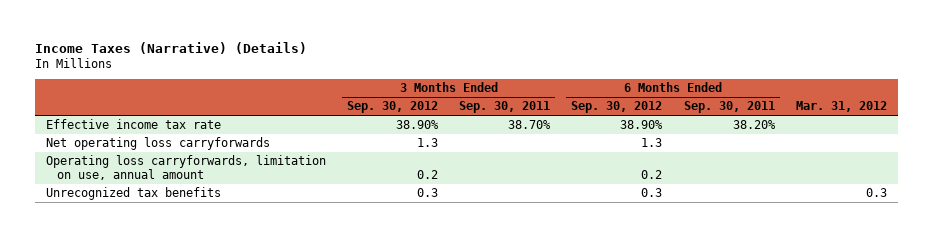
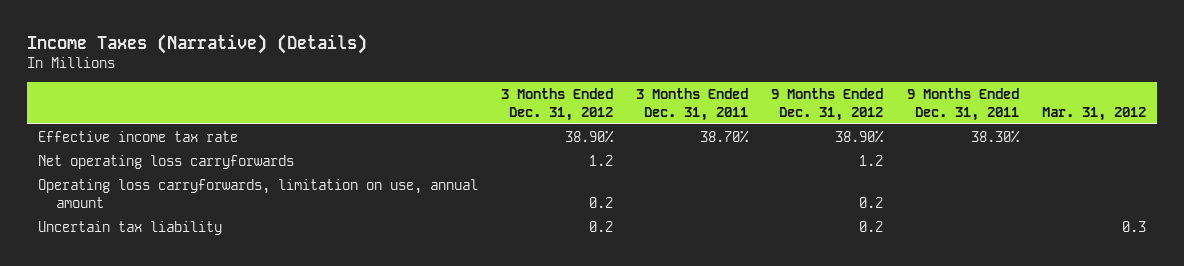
- | 3 Months Ended Sep. 30, 2012 | 3 Months Ended Sep. 30, 2011 | 6 Months Ended Sep. 30, 2012 | 6 Months Ended Sep. 30, 2011 | Mar. 31, 2012
+ | 3 Months Ended Dec. 31, 2012 | 3 Months Ended Dec. 31, 2011 | 9 Months Ended Dec. 31, 2012 | 9 Months Ended Dec. 31, 2011 | Mar. 31, 2012
- Unrecognized tax benefits | 0.3 | | 0.3 | | 0.3
+ Uncertain tax liability | 0.2 | | 0.2 | | 0.3

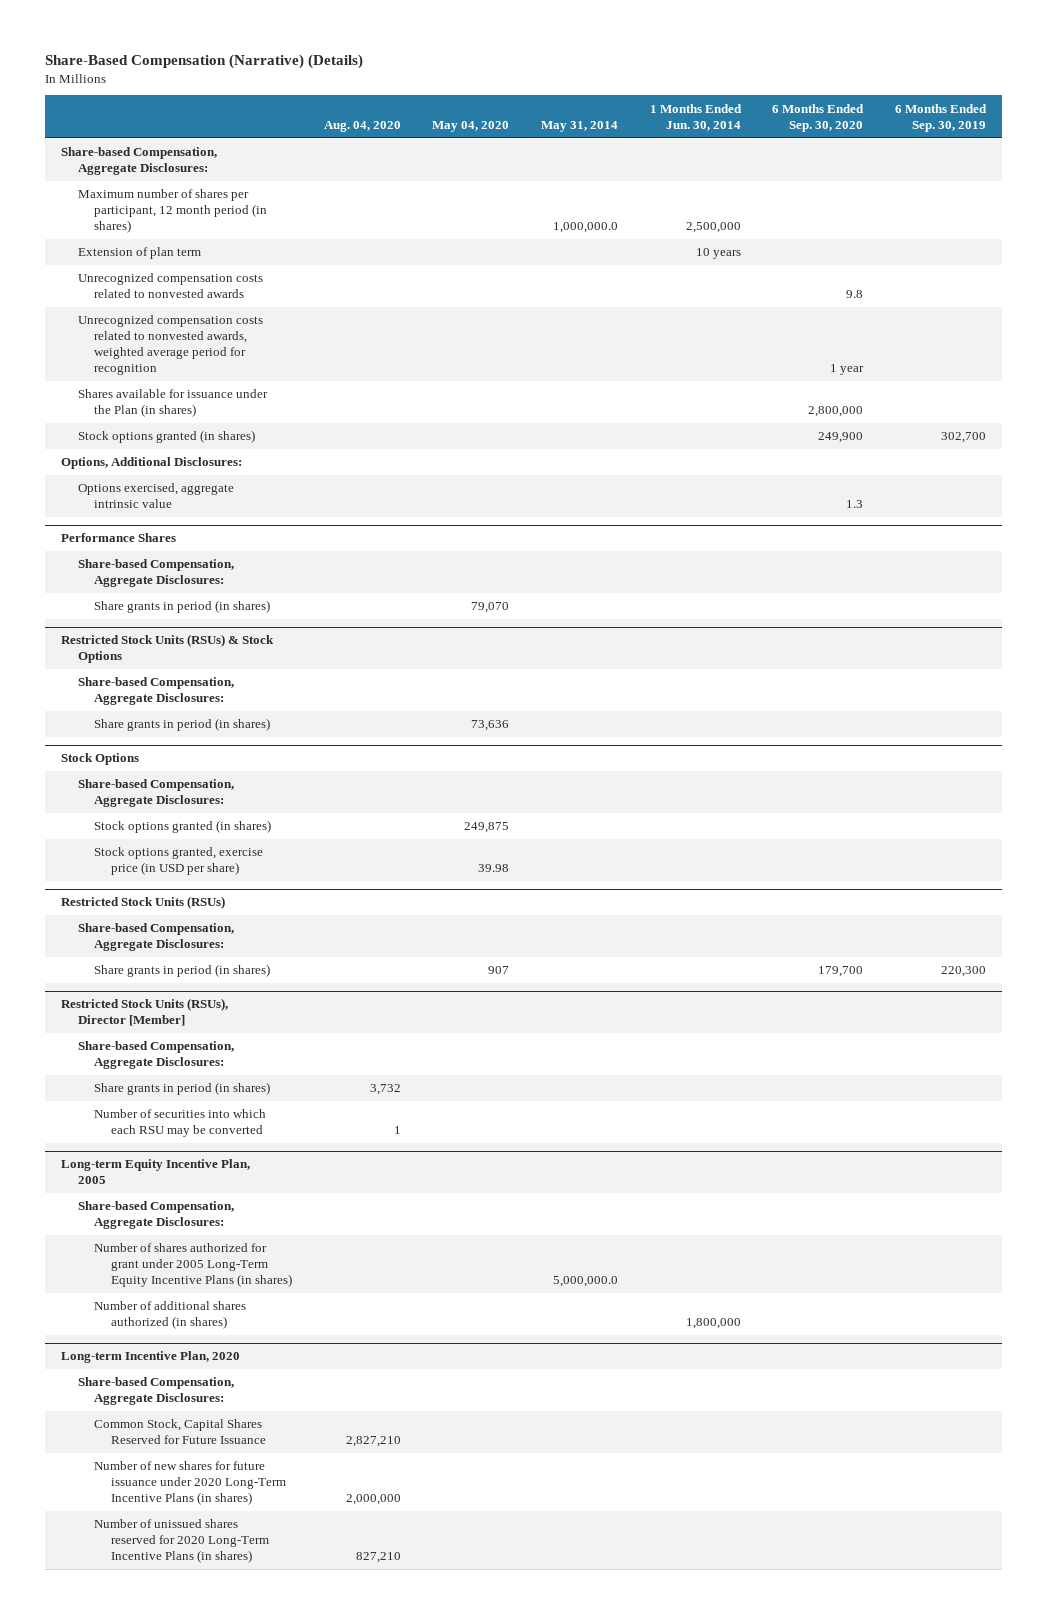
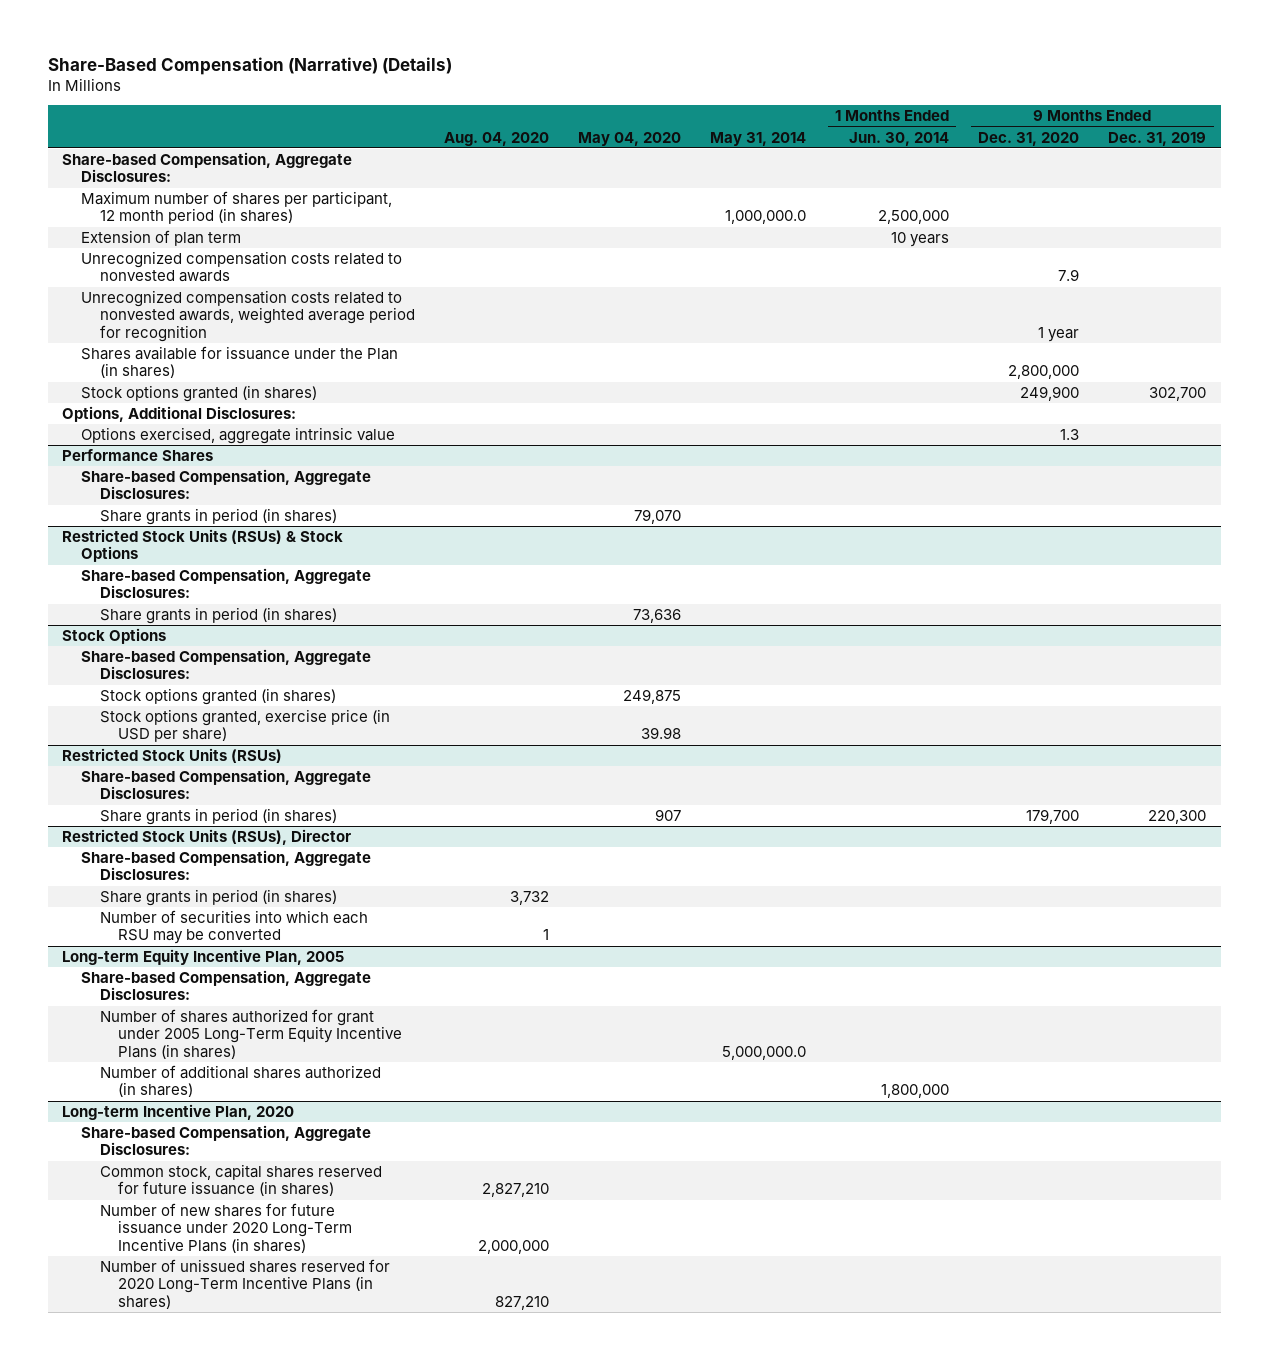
- | Aug. 04, 2020 | May 04, 2020 | May 31, 2014 | 1 Months Ended Jun. 30, 2014 | 6 Months Ended Sep. 30, 2020 | 6 Months Ended Sep. 30, 2019
+ | Aug. 04, 2020 | May 04, 2020 | May 31, 2014 | 1 Months Ended Jun. 30, 2014 | 9 Months Ended Dec. 31, 2020 | 9 Months Ended Dec. 31, 2019
- Restricted Stock Units (RSUs), Director [Member]
+ Restricted Stock Units (RSUs), Director
@ Long-term Incentive Plan, 2020
- Common Stock, Capital Shares Reserved for Future Issuance | 2,827,210 | | | | |
+ Common stock, capital shares reserved for future issuance (in shares) | 2,827,210 | | | | |

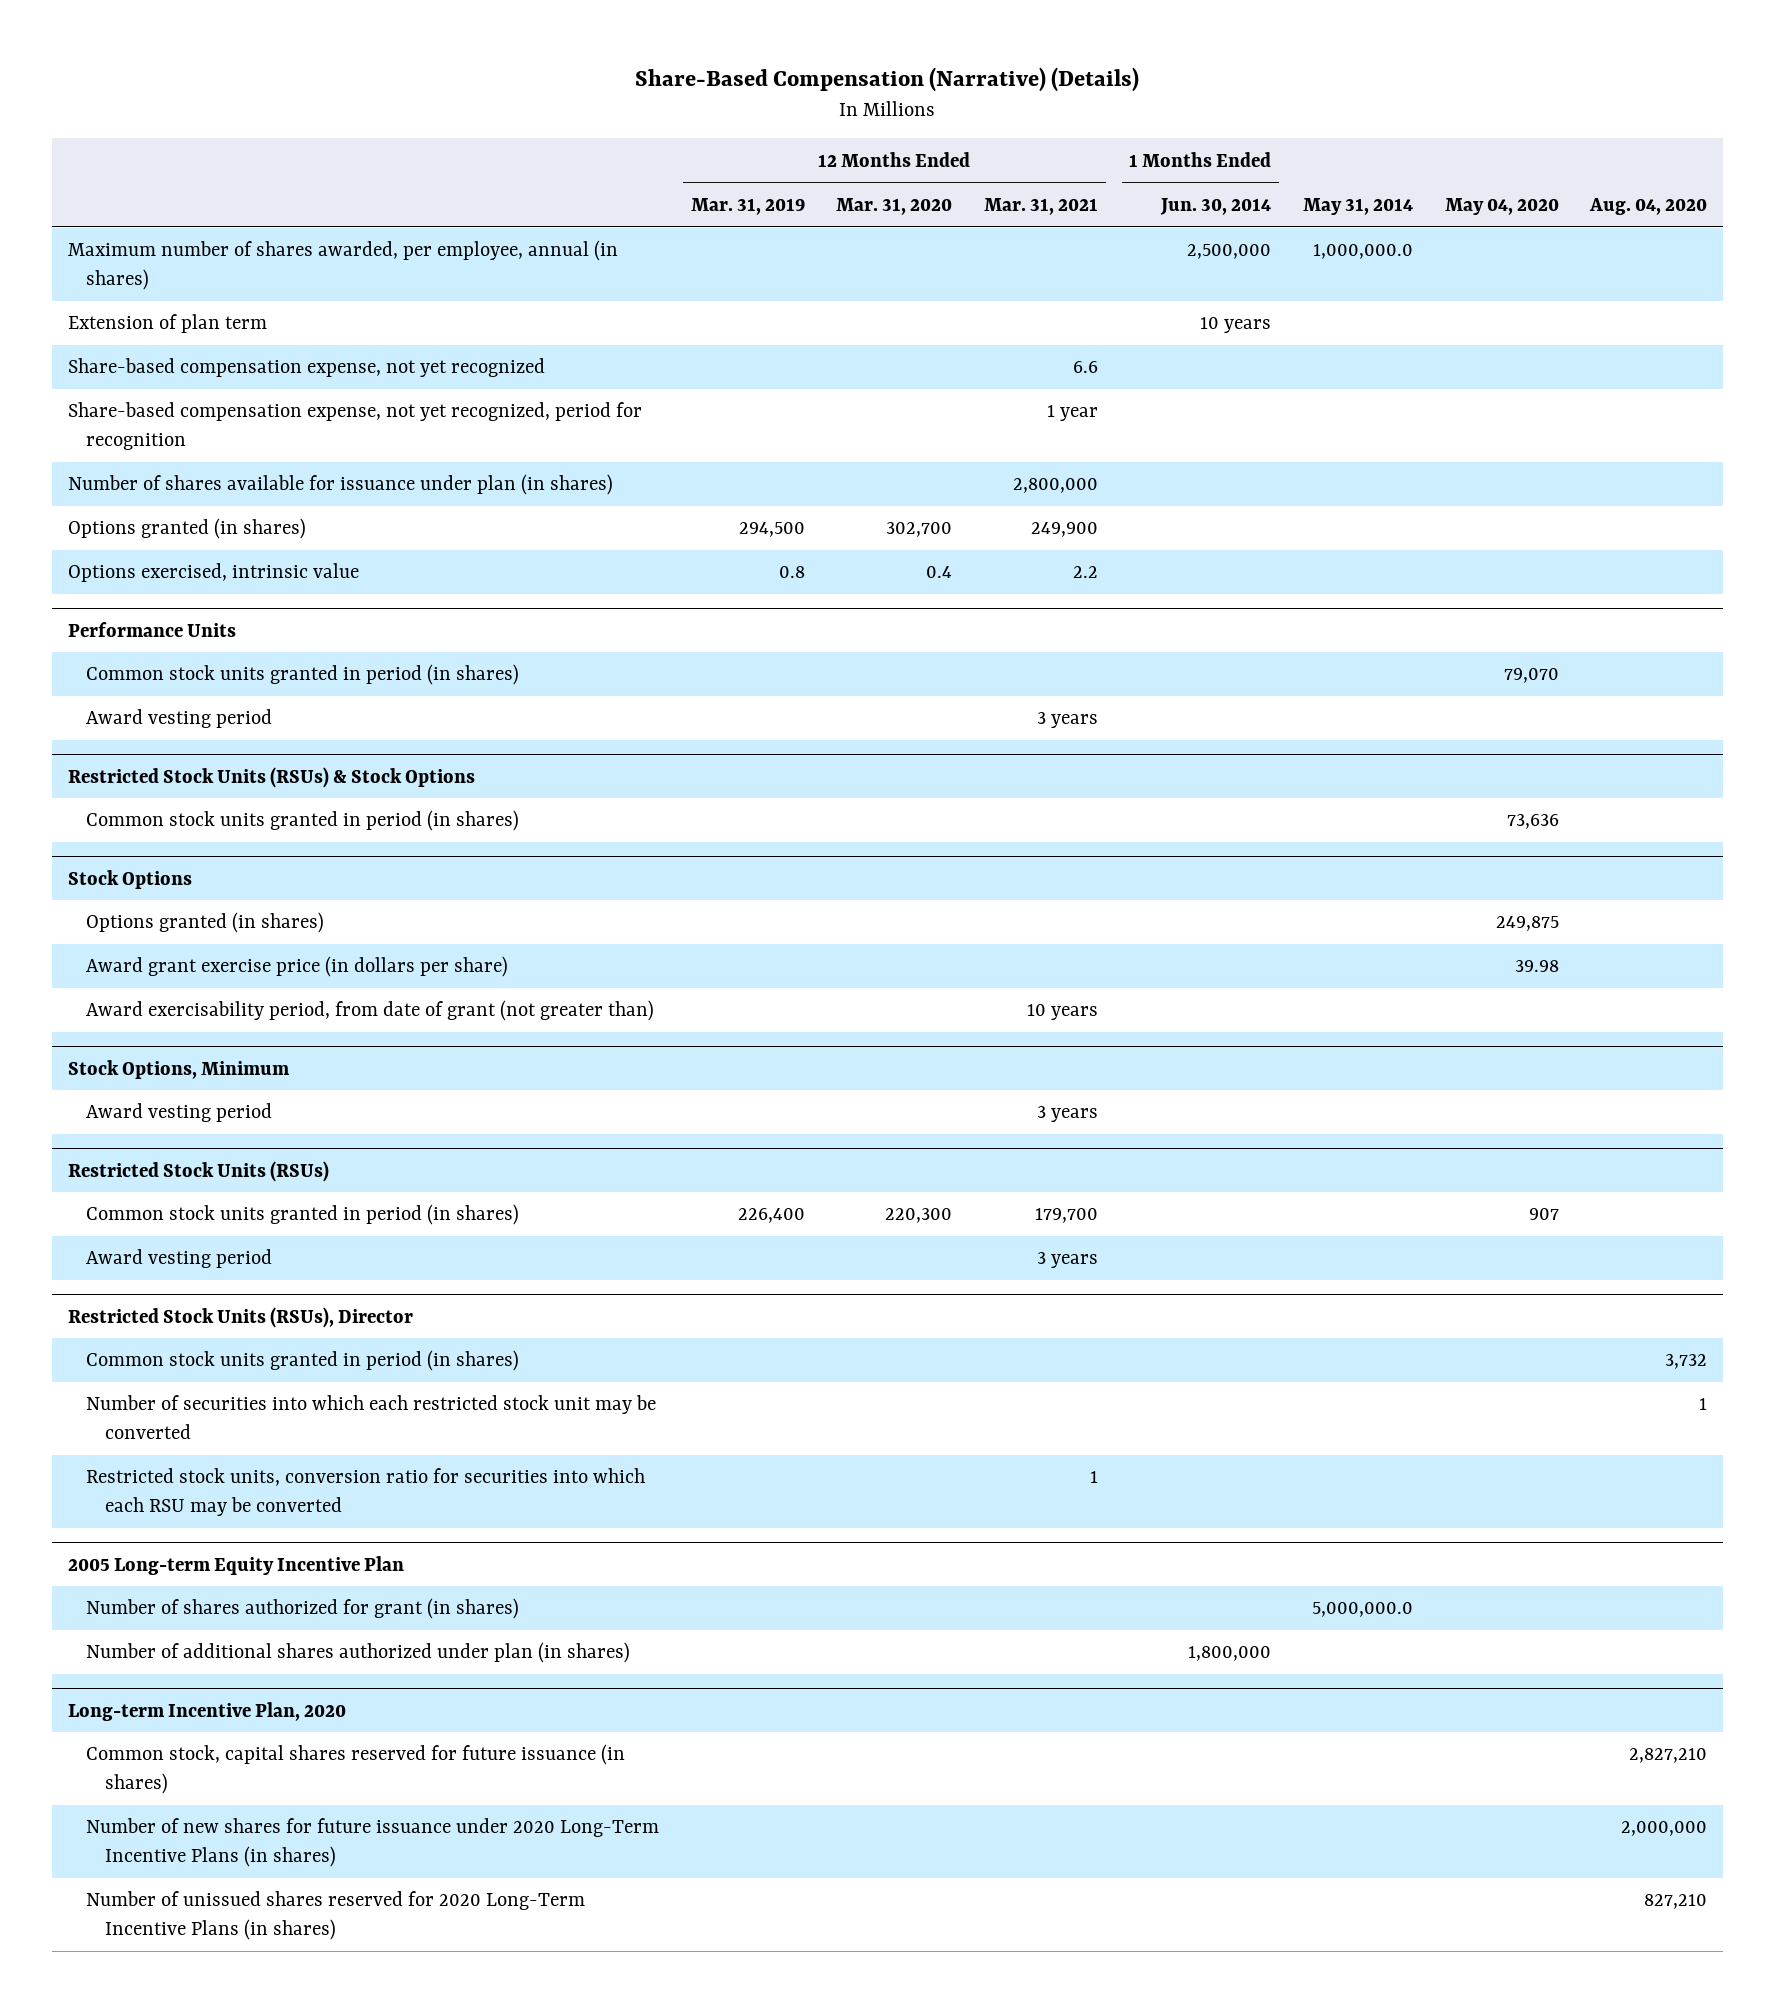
- | Aug. 04, 2020 | May 04, 2020 | May 31, 2014 | 1 Months Ended Jun. 30, 2014 | 9 Months Ended Dec. 31, 2020 | 9 Months Ended Dec. 31, 2019
+ | 12 Months Ended Mar. 31, 2019 | 12 Months Ended Mar. 31, 2020 | 12 Months Ended Mar. 31, 2021 | 1 Months Ended Jun. 30, 2014 | May 31, 2014 | May 04, 2020 | Aug. 04, 2020
- Share-based Compensation, Aggregate Disclosures:
- Maximum number of shares per participant, 12 month period (in shares) | | | 1,000,000.0 | 2,500,000 | |
+ Maximum number of shares awarded, per employee, annual (in shares) | | | | 2,500,000 | 1,000,000.0 | |
- Unrecognized compensation costs related to nonvested awards | | | | | 7.9 |
- Unrecognized compensation costs related to nonvested awards, weighted average period for recognition | | | | | 1 year |
- Shares available for issuance under the Plan (in shares) | | | | | 2,800,000 |
- Stock options granted (in shares) | | | | | 249,900 | 302,700
- Options, Additional Disclosures:
- Options exercised, aggregate intrinsic value | | | | | 1.3 |
- Performance Shares
- Share-based Compensation, Aggregate Disclosures:
- Share grants in period (in shares) | | 79,070 | | | |
+ Share-based compensation expense, not yet recognized | | | 6.6 | | | |
+ Share-based compensation expense, not yet recognized, period for recognition | | | 1 year | | | |
+ Number of shares available for issuance under plan (in shares) | | | 2,800,000 | | | |
+ Options granted (in shares) | 294,500 | 302,700 | 249,900 | | | |
+ Options exercised, intrinsic value | 0.8 | 0.4 | 2.2 | | | |
+ Performance Units
+ Common stock units granted in period (in shares) | | | | | | 79,070 |
+ Award vesting period | | | 3 years | | | |
@ Restricted Stock Units (RSUs) & Stock Options
- Share-based Compensation, Aggregate Disclosures:
- Share grants in period (in shares) | | 73,636 | | | |
+ Common stock units granted in period (in shares) | | | | | | 73,636 |
@ Stock Options
- Share-based Compensation, Aggregate Disclosures:
- Stock options granted (in shares) | | 249,875 | | | |
- Stock options granted, exercise price (in USD per share) | | 39.98 | | | |
+ Options granted (in shares) | | | | | | 249,875 |
+ Award grant exercise price (in dollars per share) | | | | | | 39.98 |
+ Award exercisability period, from date of grant (not greater than) | | | 10 years | | | |
+ Stock Options, Minimum
+ Award vesting period | | | 3 years | | | |
@ Restricted Stock Units (RSUs)
- Share-based Compensation, Aggregate Disclosures:
- Share grants in period (in shares) | | 907 | | | 179,700 | 220,300
+ Common stock units granted in period (in shares) | 226,400 | 220,300 | 179,700 | | | 907 |
+ Award vesting period | | | 3 years | | | |
@ Restricted Stock Units (RSUs), Director
- Share-based Compensation, Aggregate Disclosures:
- Share grants in period (in shares) | 3,732 | | | | |
- Number of securities into which each RSU may be converted | 1 | | | | |
- Long-term Equity Incentive Plan, 2005
- Share-based Compensation, Aggregate Disclosures:
- Number of shares authorized for grant under 2005 Long-Term Equity Incentive Plans (in shares) | | | 5,000,000.0 | | |
- Number of additional shares authorized (in shares) | | | | 1,800,000 | |
@ Restricted Stock Units (RSUs), Director
+ Common stock units granted in period (in shares) | | | | | | | 3,732
+ Number of securities into which each restricted stock unit may be converted | | | | | | | 1
+ Restricted stock units, conversion ratio for securities into which each RSU may be converted | | | 1 | | | |
+ 2005 Long-term Equity Incentive Plan
+ Number of shares authorized for grant (in shares) | | | | | 5,000,000.0 | |
+ Number of additional shares authorized under plan (in shares) | | | | 1,800,000 | | |
@ Long-term Incentive Plan, 2020
- Share-based Compensation, Aggregate Disclosures:

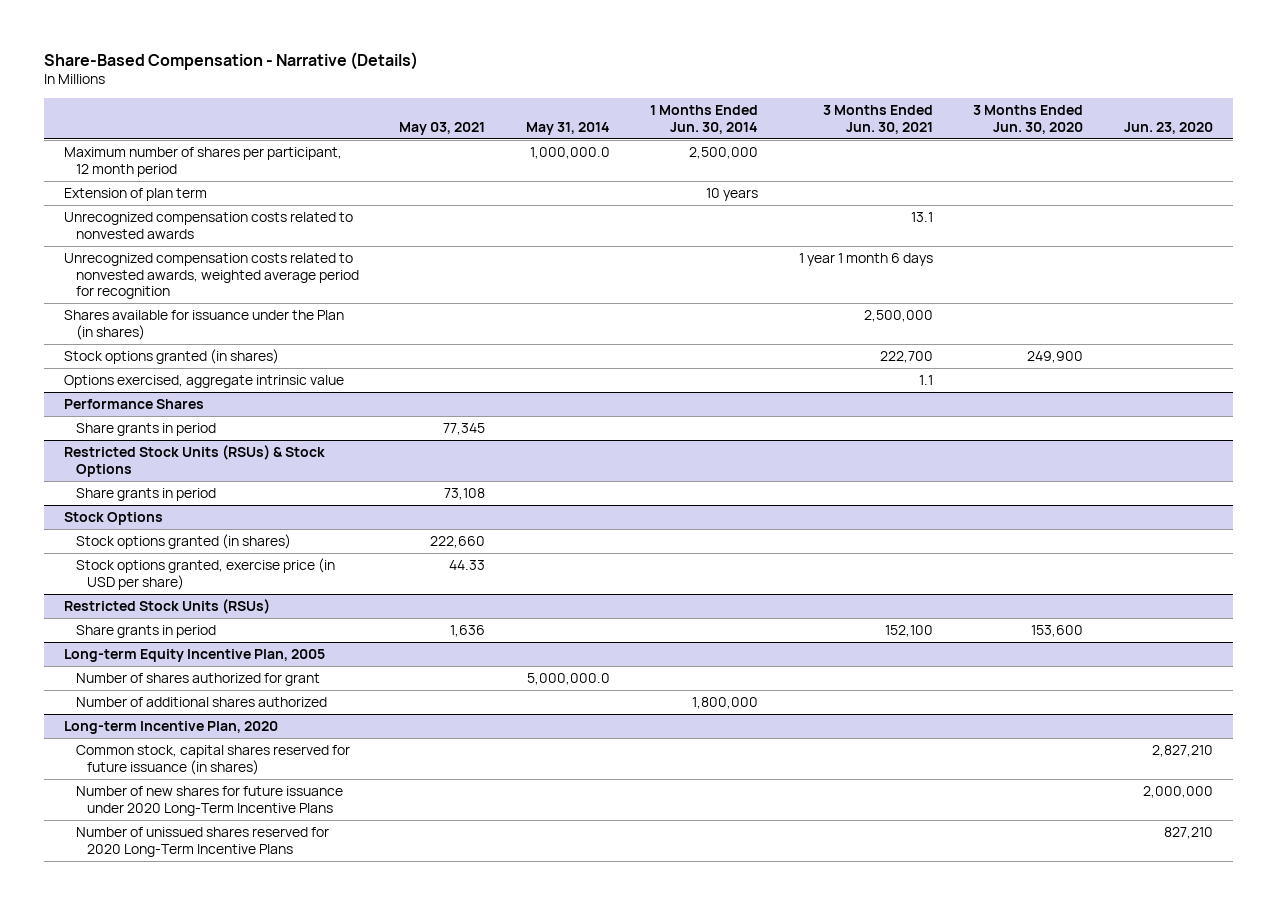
- Share-Based Compensation (Narrative) (Details)
+ Share-Based Compensation - Narrative (Details)
- | 12 Months Ended Mar. 31, 2019 | 12 Months Ended Mar. 31, 2020 | 12 Months Ended Mar. 31, 2021 | 1 Months Ended Jun. 30, 2014 | May 31, 2014 | May 04, 2020 | Aug. 04, 2020
+ | May 03, 2021 | May 31, 2014 | 1 Months Ended Jun. 30, 2014 | 3 Months Ended Jun. 30, 2021 | 3 Months Ended Jun. 30, 2020 | Jun. 23, 2020
- Maximum number of shares awarded, per employee, annual (in shares) | | | | 2,500,000 | 1,000,000.0 | |
+ Maximum number of shares per participant, 12 month period | | 1,000,000.0 | 2,500,000 | | |
- Share-based compensation expense, not yet recognized | | | 6.6 | | | |
- Share-based compensation expense, not yet recognized, period for recognition | | | 1 year | | | |
- Number of shares available for issuance under plan (in shares) | | | 2,800,000 | | | |
- Options granted (in shares) | 294,500 | 302,700 | 249,900 | | | |
- Options exercised, intrinsic value | 0.8 | 0.4 | 2.2 | | | |
- Performance Units
- Common stock units granted in period (in shares) | | | | | | 79,070 |
- Award vesting period | | | 3 years | | | |
+ Unrecognized compensation costs related to nonvested awards | | | | 13.1 | |
+ Unrecognized compensation costs related to nonvested awards, weighted average period for recognition | | | | 1 year 1 month 6 days | |
+ Shares available for issuance under the Plan (in shares) | | | | 2,500,000 | |
+ Stock options granted (in shares) | | | | 222,700 | 249,900 |
+ Options exercised, aggregate intrinsic value | | | | 1.1 | |
+ Performance Shares
+ Share grants in period | 77,345 | | | | |
@ Restricted Stock Units (RSUs) & Stock Options
- Common stock units granted in period (in shares) | | | | | | 73,636 |
+ Share grants in period | 73,108 | | | | |
@ Stock Options
- Options granted (in shares) | | | | | | 249,875 |
- Award grant exercise price (in dollars per share) | | | | | | 39.98 |
- Award exercisability period, from date of grant (not greater than) | | | 10 years | | | |
- Stock Options, Minimum
- Award vesting period | | | 3 years | | | |
@ Stock Options
+ Stock options granted (in shares) | 222,660 | | | | |
+ Stock options granted, exercise price (in USD per share) | 44.33 | | | | |
@ Restricted Stock Units (RSUs)
- Common stock units granted in period (in shares) | 226,400 | 220,300 | 179,700 | | | 907 |
- Award vesting period | | | 3 years | | | |
- Restricted Stock Units (RSUs), Director
- Common stock units granted in period (in shares) | | | | | | | 3,732
- Number of securities into which each restricted stock unit may be converted | | | | | | | 1
- Restricted stock units, conversion ratio for securities into which each RSU may be converted | | | 1 | | | |
- 2005 Long-term Equity Incentive Plan
- Number of shares authorized for grant (in shares) | | | | | 5,000,000.0 | |
- Number of additional shares authorized under plan (in shares) | | | | 1,800,000 | | |
@ Restricted Stock Units (RSUs)
+ Share grants in period | 1,636 | | | 152,100 | 153,600 |
+ Long-term Equity Incentive Plan, 2005
+ Number of shares authorized for grant | | 5,000,000.0 | | | |
+ Number of additional shares authorized | | | 1,800,000 | | |
@ Long-term Incentive Plan, 2020
- Number of new shares for future issuance under 2020 Long-Term Incentive Plans (in shares) | | | | | | | 2,000,000
- Number of unissued shares reserved for 2020 Long-Term Incentive Plans (in shares) | | | | | | | 827,210
+ Number of new shares for future issuance under 2020 Long-Term Incentive Plans | | | | | | 2,000,000
+ Number of unissued shares reserved for 2020 Long-Term Incentive Plans | | | | | | 827,210

